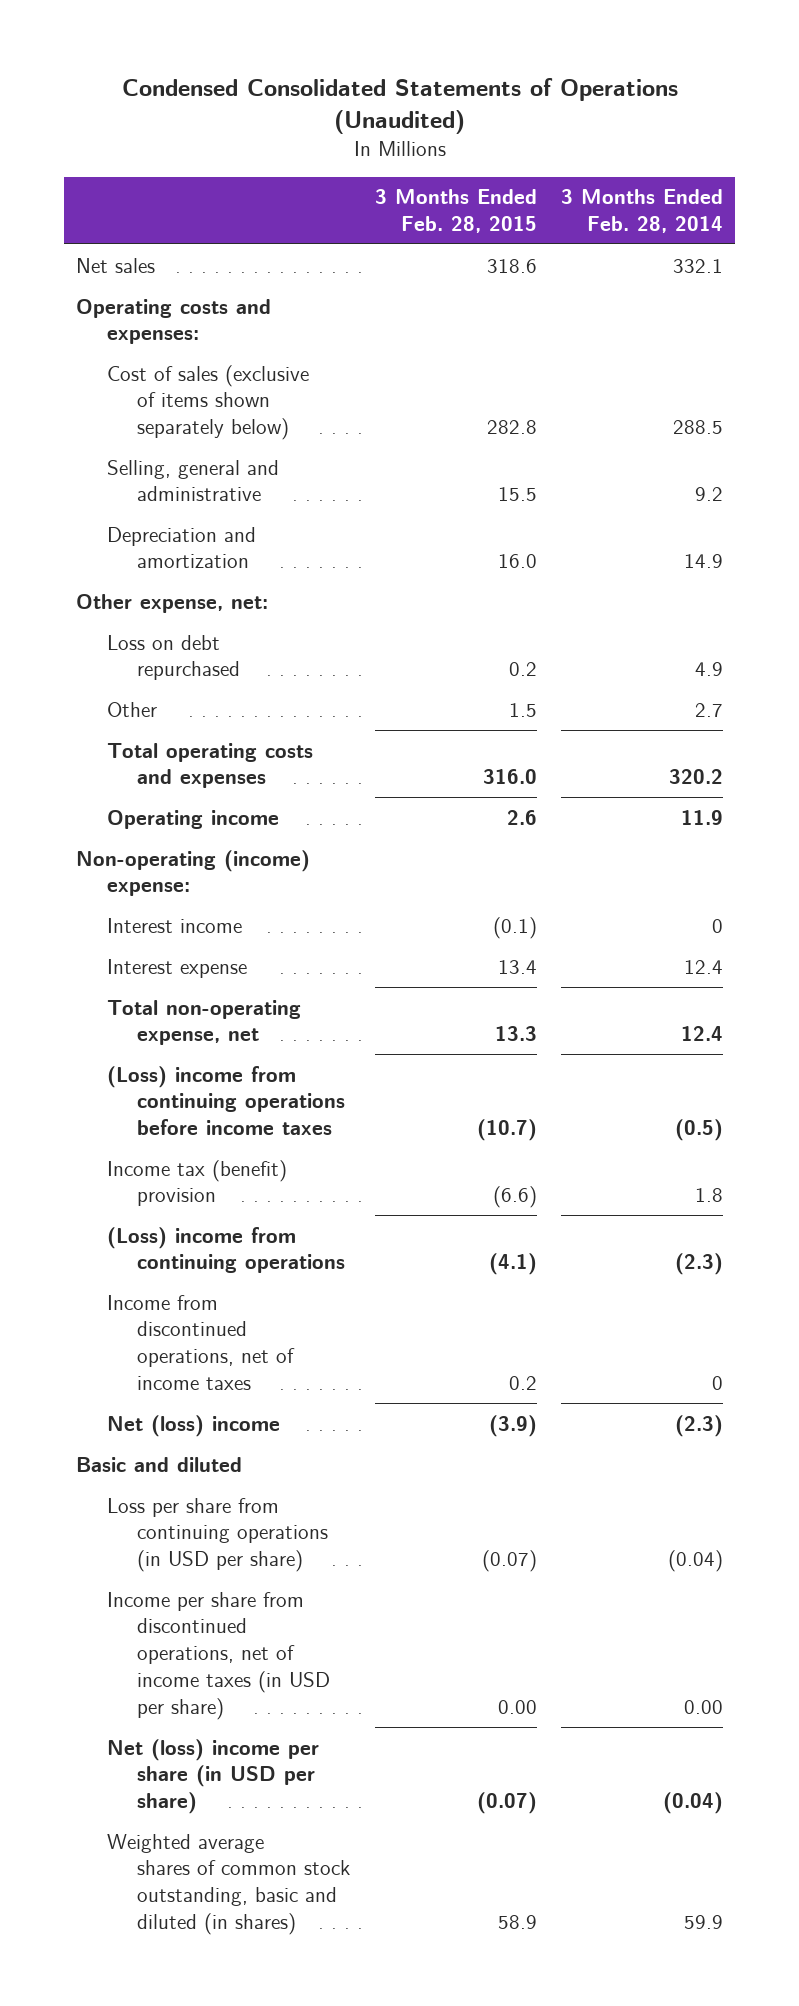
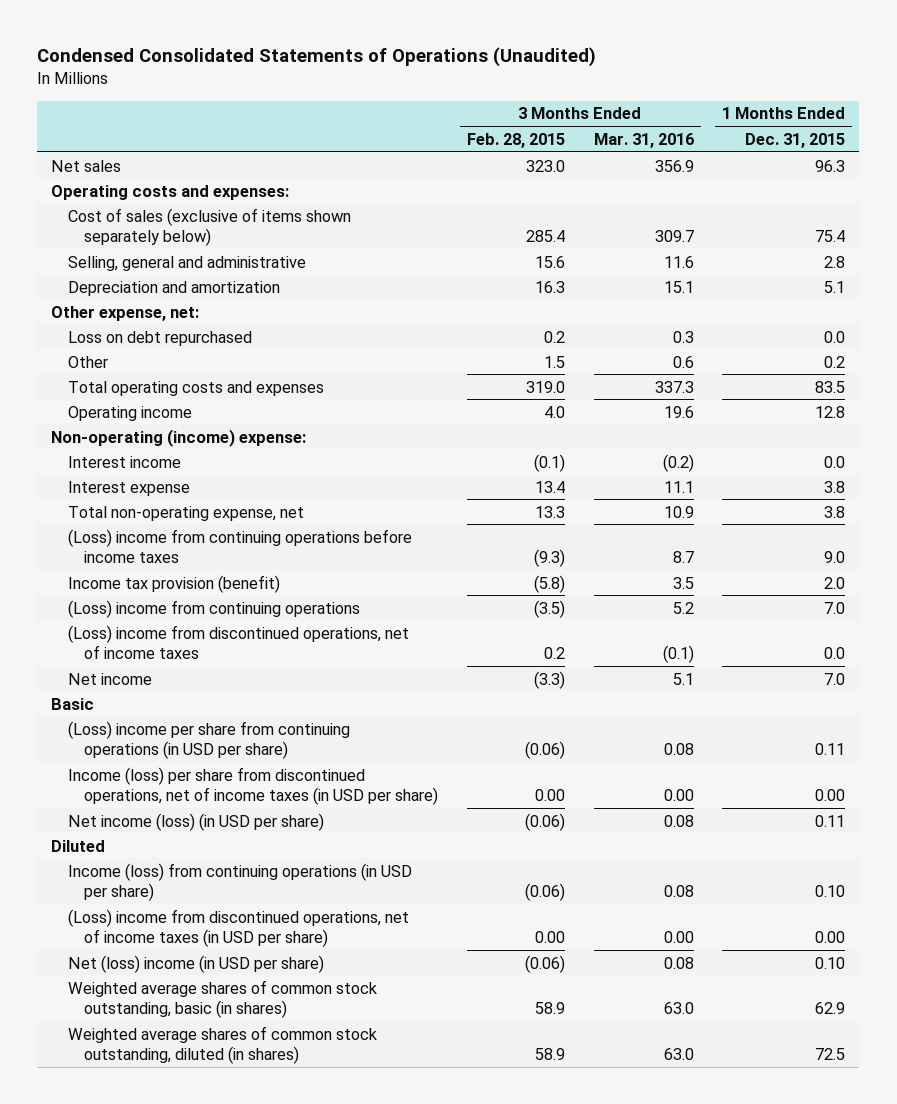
- | 3 Months Ended Feb. 28, 2015 | 3 Months Ended Feb. 28, 2014
+ | 3 Months Ended Feb. 28, 2015 | 3 Months Ended Mar. 31, 2016 | 1 Months Ended Dec. 31, 2015
- Net sales | 318.6 | 332.1
+ Net sales | 323.0 | 356.9 | 96.3
- Cost of sales (exclusive of items shown separately below) | 282.8 | 288.5
- Selling, general and administrative | 15.5 | 9.2
- Depreciation and amortization | 16.0 | 14.9
+ Cost of sales (exclusive of items shown separately below) | 285.4 | 309.7 | 75.4
+ Selling, general and administrative | 15.6 | 11.6 | 2.8
+ Depreciation and amortization | 16.3 | 15.1 | 5.1
- Total operating costs and expenses | 316.0 | 320.2
- Operating income | 2.6 | 11.9
+ Total operating costs and expenses | 319.0 | 337.3 | 83.5
+ Operating income | 4.0 | 19.6 | 12.8
- (Loss) income from continuing operations before income taxes | (10.7) | (0.5)
- Income tax (benefit) provision | (6.6) | 1.8
- (Loss) income from continuing operations | (4.1) | (2.3)
- Income from discontinued operations, net of income taxes | 0.2 | 0
- Net (loss) income | (3.9) | (2.3)
- Basic and diluted
- Loss per share from continuing operations (in USD per share) | (0.07) | (0.04)
- Income per share from discontinued operations, net of income taxes (in USD per share) | 0.00 | 0.00
- Net (loss) income per share (in USD per share) | (0.07) | (0.04)
- Weighted average shares of common stock outstanding, basic and diluted (in shares) | 58.9 | 59.9
+ (Loss) income from continuing operations before income taxes | (9.3) | 8.7 | 9.0
+ Income tax provision (benefit) | (5.8) | 3.5 | 2.0
+ (Loss) income from continuing operations | (3.5) | 5.2 | 7.0
+ (Loss) income from discontinued operations, net of income taxes | 0.2 | (0.1) | 0.0
+ Net income | (3.3) | 5.1 | 7.0
+ Basic
+ (Loss) income per share from continuing operations (in USD per share) | (0.06) | 0.08 | 0.11
+ Income (loss) per share from discontinued operations, net of income taxes (in USD per share) | 0.00 | 0.00 | 0.00
+ Net income (loss) (in USD per share) | (0.06) | 0.08 | 0.11
+ Diluted
+ Income (loss) from continuing operations (in USD per share) | (0.06) | 0.08 | 0.10
+ (Loss) income from discontinued operations, net of income taxes (in USD per share) | 0.00 | 0.00 | 0.00
+ Net (loss) income (in USD per share) | (0.06) | 0.08 | 0.10
+ Weighted average shares of common stock outstanding, basic (in shares) | 58.9 | 63.0 | 62.9
+ Weighted average shares of common stock outstanding, diluted (in shares) | 58.9 | 63.0 | 72.5

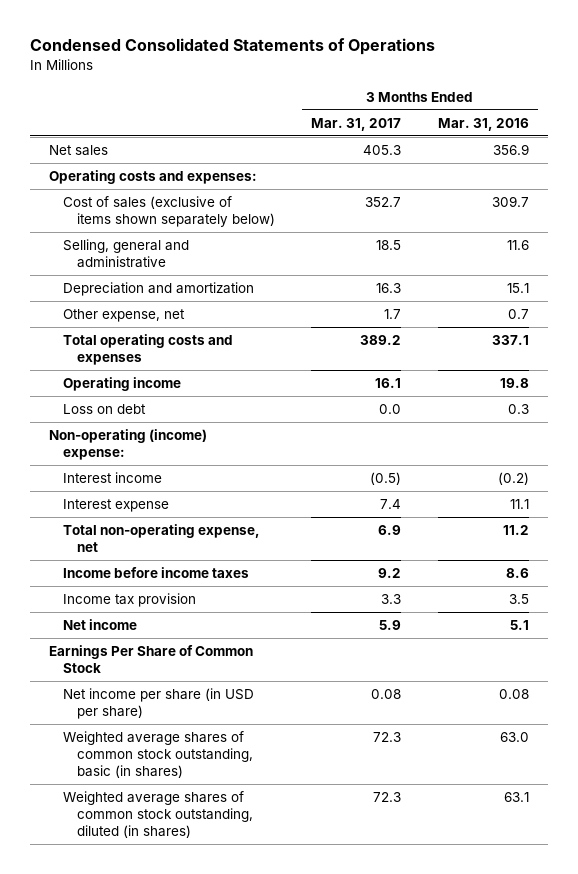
- Condensed Consolidated Statements of Operations (Unaudited)
+ Condensed Consolidated Statements of Operations
- | 3 Months Ended Feb. 28, 2015 | 3 Months Ended Mar. 31, 2016 | 1 Months Ended Dec. 31, 2015
+ | 3 Months Ended Mar. 31, 2017 | 3 Months Ended Mar. 31, 2016
- Other expense, net:
- Loss on debt repurchased | 0.2 | 0.3 | 0.0
- Other | 1.5 | 0.6 | 0.2
- Total operating costs and expenses | 319.0 | 337.3 | 83.5
- Operating income | 4.0 | 19.6 | 12.8
+ Other expense, net | 1.7 | 0.7
+ Total operating costs and expenses | 389.2 | 337.1
+ Operating income | 16.1 | 19.8
+ Loss on debt | 0.0 | 0.3
- Total non-operating expense, net | 13.3 | 10.9 | 3.8
- (Loss) income from continuing operations before income taxes | (9.3) | 8.7 | 9.0
- Income tax provision (benefit) | (5.8) | 3.5 | 2.0
- (Loss) income from continuing operations | (3.5) | 5.2 | 7.0
- (Loss) income from discontinued operations, net of income taxes | 0.2 | (0.1) | 0.0
+ Total non-operating expense, net | 6.9 | 11.2
+ Income before income taxes | 9.2 | 8.6
+ Income tax provision | 3.3 | 3.5
- Basic
- (Loss) income per share from continuing operations (in USD per share) | (0.06) | 0.08 | 0.11
- Income (loss) per share from discontinued operations, net of income taxes (in USD per share) | 0.00 | 0.00 | 0.00
- Net income (loss) (in USD per share) | (0.06) | 0.08 | 0.11
- Diluted
- Income (loss) from continuing operations (in USD per share) | (0.06) | 0.08 | 0.10
- (Loss) income from discontinued operations, net of income taxes (in USD per share) | 0.00 | 0.00 | 0.00
- Net (loss) income (in USD per share) | (0.06) | 0.08 | 0.10
+ Earnings Per Share of Common Stock
+ Net income per share (in USD per share) | 0.08 | 0.08
- Weighted average shares of common stock outstanding, diluted (in shares) | 58.9 | 63.0 | 72.5
+ Weighted average shares of common stock outstanding, diluted (in shares) | 72.3 | 63.1

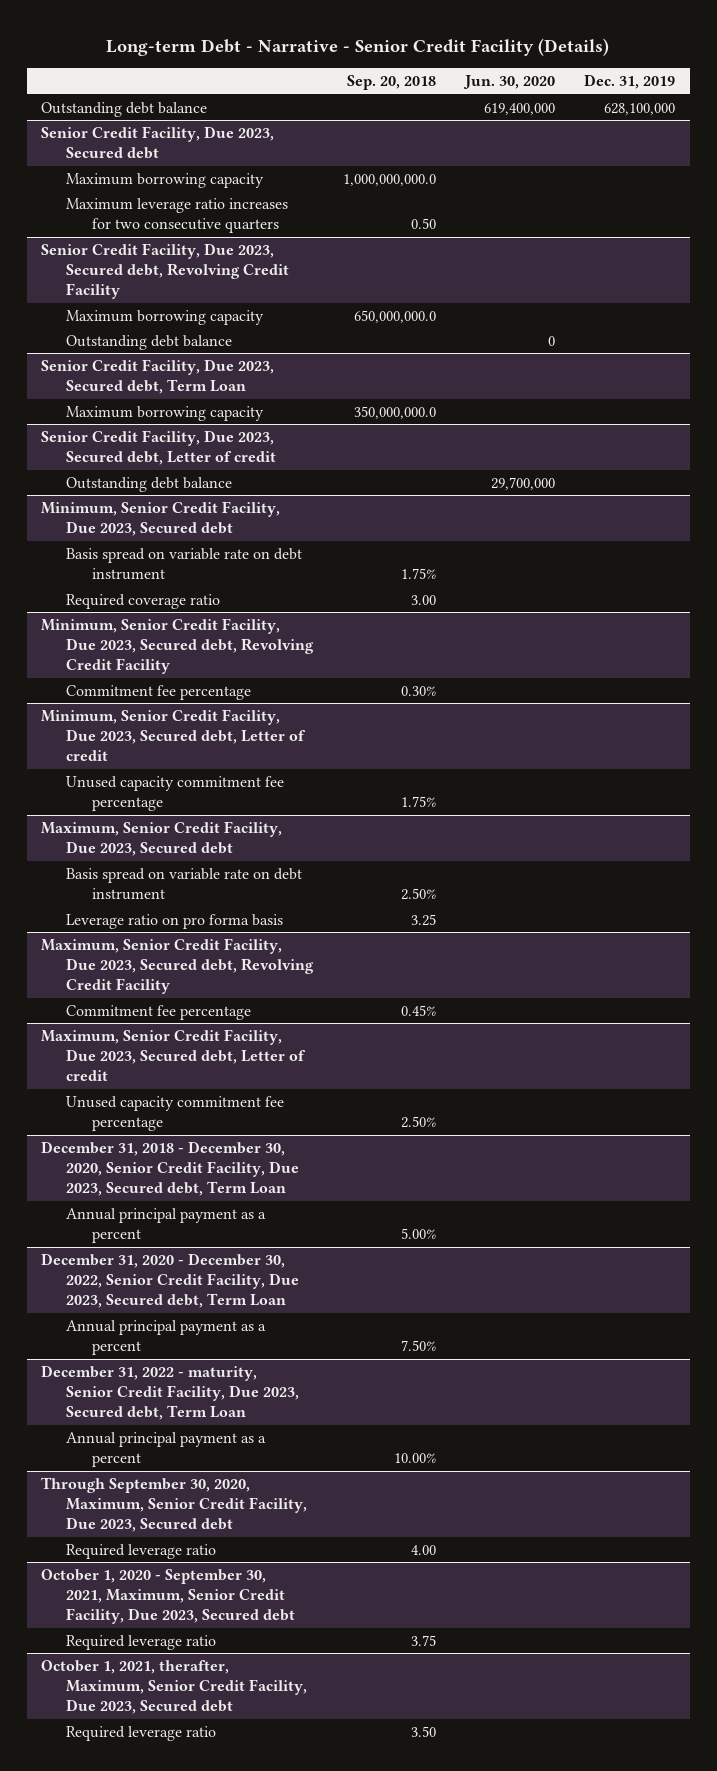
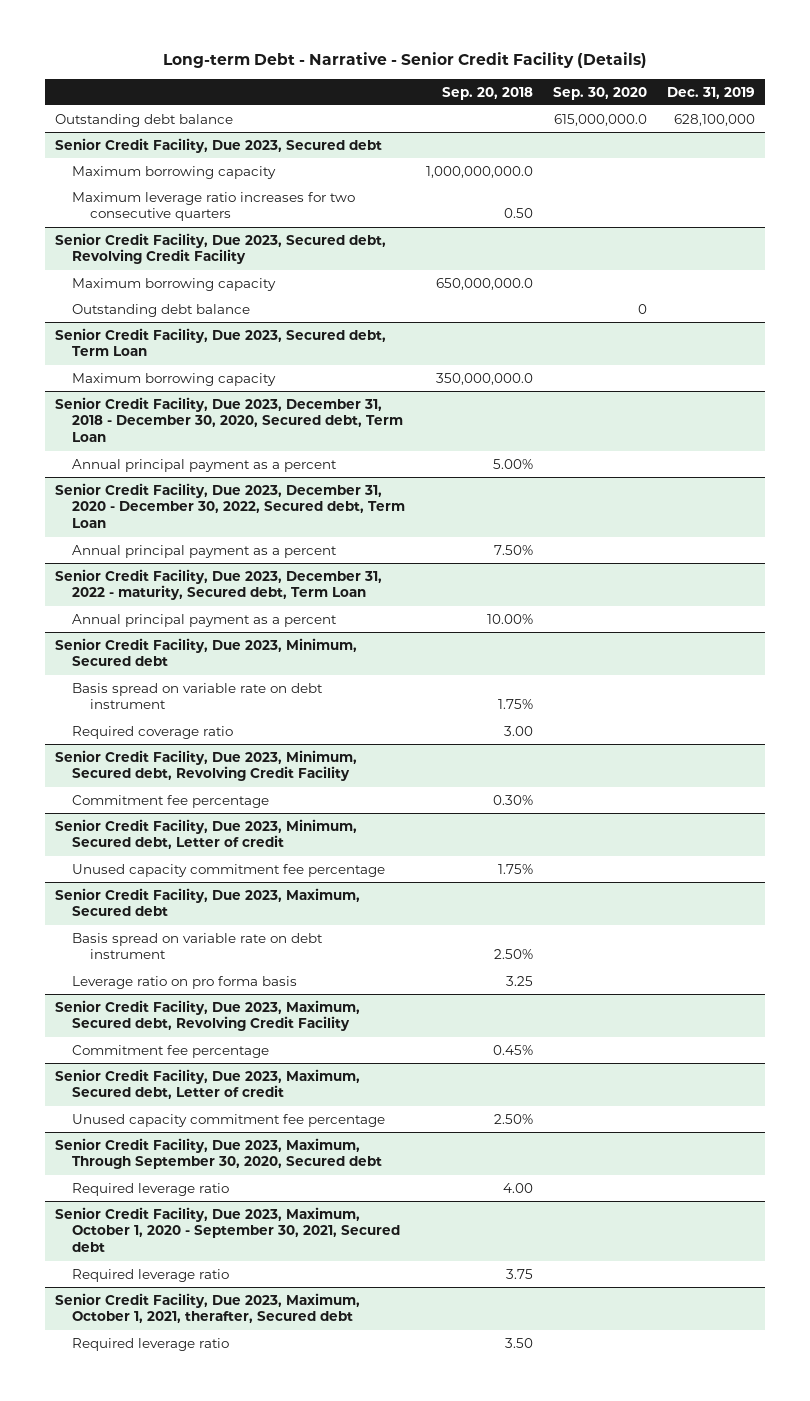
- | Sep. 20, 2018 | Jun. 30, 2020 | Dec. 31, 2019
+ | Sep. 20, 2018 | Sep. 30, 2020 | Dec. 31, 2019
- Senior Credit Facility, Due 2023, Secured debt, Letter of credit
- Outstanding debt balance | | 29,700,000 |
- Minimum, Senior Credit Facility, Due 2023, Secured debt
+ Senior Credit Facility, Due 2023, December 31, 2018 - December 30, 2020, Secured debt, Term Loan
+ Annual principal payment as a percent | 5.00% | |
+ Senior Credit Facility, Due 2023, December 31, 2020 - December 30, 2022, Secured debt, Term Loan
+ Annual principal payment as a percent | 7.50% | |
+ Senior Credit Facility, Due 2023, December 31, 2022 - maturity, Secured debt, Term Loan
+ Annual principal payment as a percent | 10.00% | |
+ Senior Credit Facility, Due 2023, Minimum, Secured debt
- Minimum, Senior Credit Facility, Due 2023, Secured debt, Revolving Credit Facility
+ Senior Credit Facility, Due 2023, Minimum, Secured debt, Revolving Credit Facility
- Minimum, Senior Credit Facility, Due 2023, Secured debt, Letter of credit
+ Senior Credit Facility, Due 2023, Minimum, Secured debt, Letter of credit
- Maximum, Senior Credit Facility, Due 2023, Secured debt
+ Senior Credit Facility, Due 2023, Maximum, Secured debt
- Maximum, Senior Credit Facility, Due 2023, Secured debt, Revolving Credit Facility
+ Senior Credit Facility, Due 2023, Maximum, Secured debt, Revolving Credit Facility
- Maximum, Senior Credit Facility, Due 2023, Secured debt, Letter of credit
+ Senior Credit Facility, Due 2023, Maximum, Secured debt, Letter of credit
- December 31, 2018 - December 30, 2020, Senior Credit Facility, Due 2023, Secured debt, Term Loan
- Annual principal payment as a percent | 5.00% | |
- December 31, 2020 - December 30, 2022, Senior Credit Facility, Due 2023, Secured debt, Term Loan
- Annual principal payment as a percent | 7.50% | |
- December 31, 2022 - maturity, Senior Credit Facility, Due 2023, Secured debt, Term Loan
- Annual principal payment as a percent | 10.00% | |
- Through September 30, 2020, Maximum, Senior Credit Facility, Due 2023, Secured debt
+ Senior Credit Facility, Due 2023, Maximum, Through September 30, 2020, Secured debt
- October 1, 2020 - September 30, 2021, Maximum, Senior Credit Facility, Due 2023, Secured debt
+ Senior Credit Facility, Due 2023, Maximum, October 1, 2020 - September 30, 2021, Secured debt
- October 1, 2021, therafter, Maximum, Senior Credit Facility, Due 2023, Secured debt
+ Senior Credit Facility, Due 2023, Maximum, October 1, 2021, therafter, Secured debt

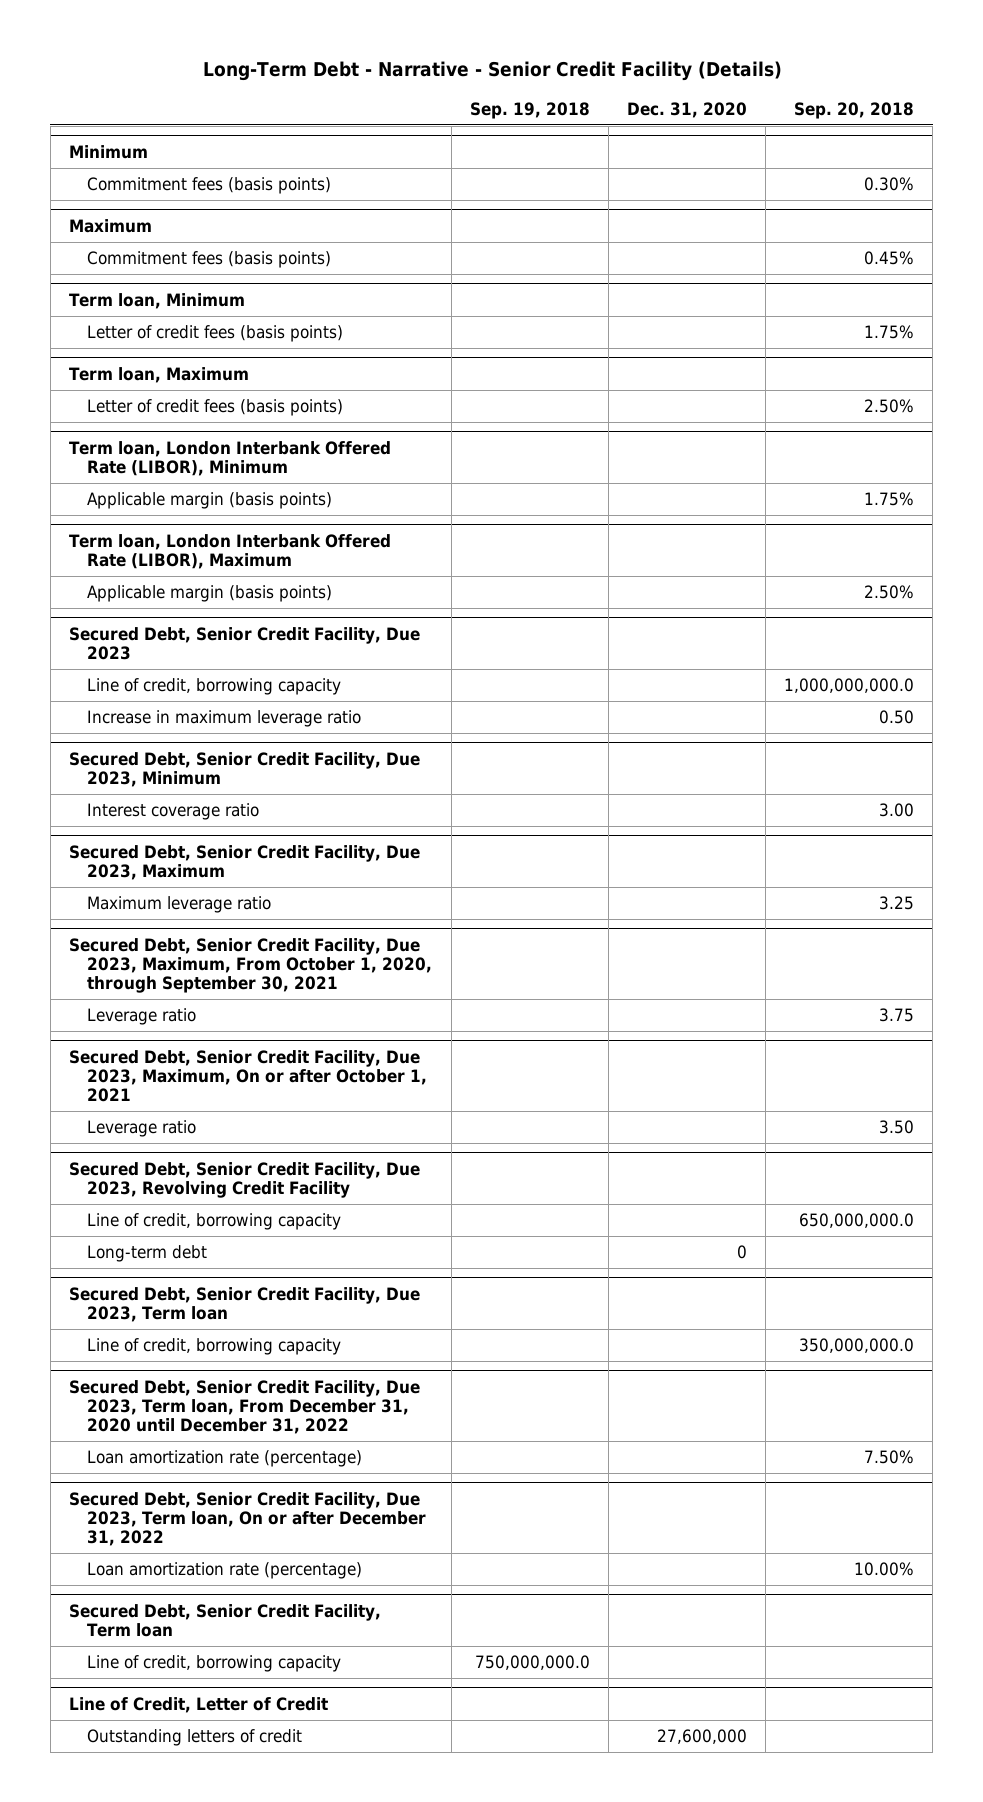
- Long-term Debt - Narrative - Senior Credit Facility (Details)
+ Long-Term Debt - Narrative - Senior Credit Facility (Details)
- | Sep. 20, 2018 | Sep. 30, 2020 | Dec. 31, 2019
+ | Sep. 19, 2018 | Dec. 31, 2020 | Sep. 20, 2018
- Outstanding debt balance | | 615,000,000.0 | 628,100,000
- Senior Credit Facility, Due 2023, Secured debt
- Maximum borrowing capacity | 1,000,000,000.0 | |
- Maximum leverage ratio increases for two consecutive quarters | 0.50 | |
- Senior Credit Facility, Due 2023, Secured debt, Revolving Credit Facility
- Maximum borrowing capacity | 650,000,000.0 | |
- Outstanding debt balance | | 0 |
- Senior Credit Facility, Due 2023, Secured debt, Term Loan
- Maximum borrowing capacity | 350,000,000.0 | |
- Senior Credit Facility, Due 2023, December 31, 2018 - December 30, 2020, Secured debt, Term Loan
- Annual principal payment as a percent | 5.00% | |
- Senior Credit Facility, Due 2023, December 31, 2020 - December 30, 2022, Secured debt, Term Loan
- Annual principal payment as a percent | 7.50% | |
- Senior Credit Facility, Due 2023, December 31, 2022 - maturity, Secured debt, Term Loan
- Annual principal payment as a percent | 10.00% | |
- Senior Credit Facility, Due 2023, Minimum, Secured debt
- Basis spread on variable rate on debt instrument | 1.75% | |
- Required coverage ratio | 3.00 | |
- Senior Credit Facility, Due 2023, Minimum, Secured debt, Revolving Credit Facility
- Commitment fee percentage | 0.30% | |
- Senior Credit Facility, Due 2023, Minimum, Secured debt, Letter of credit
- Unused capacity commitment fee percentage | 1.75% | |
- Senior Credit Facility, Due 2023, Maximum, Secured debt
- Basis spread on variable rate on debt instrument | 2.50% | |
- Leverage ratio on pro forma basis | 3.25 | |
- Senior Credit Facility, Due 2023, Maximum, Secured debt, Revolving Credit Facility
- Commitment fee percentage | 0.45% | |
- Senior Credit Facility, Due 2023, Maximum, Secured debt, Letter of credit
- Unused capacity commitment fee percentage | 2.50% | |
- Senior Credit Facility, Due 2023, Maximum, Through September 30, 2020, Secured debt
- Required leverage ratio | 4.00 | |
- Senior Credit Facility, Due 2023, Maximum, October 1, 2020 - September 30, 2021, Secured debt
- Required leverage ratio | 3.75 | |
- Senior Credit Facility, Due 2023, Maximum, October 1, 2021, therafter, Secured debt
- Required leverage ratio | 3.50 | |
+ Minimum
+ Commitment fees (basis points) | | | 0.30%
+ Maximum
+ Commitment fees (basis points) | | | 0.45%
+ Term loan, Minimum
+ Letter of credit fees (basis points) | | | 1.75%
+ Term loan, Maximum
+ Letter of credit fees (basis points) | | | 2.50%
+ Term loan, London Interbank Offered Rate (LIBOR), Minimum
+ Applicable margin (basis points) | | | 1.75%
+ Term loan, London Interbank Offered Rate (LIBOR), Maximum
+ Applicable margin (basis points) | | | 2.50%
+ Secured Debt, Senior Credit Facility, Due 2023
+ Line of credit, borrowing capacity | | | 1,000,000,000.0
+ Increase in maximum leverage ratio | | | 0.50
+ Secured Debt, Senior Credit Facility, Due 2023, Minimum
+ Interest coverage ratio | | | 3.00
+ Secured Debt, Senior Credit Facility, Due 2023, Maximum
+ Maximum leverage ratio | | | 3.25
+ Secured Debt, Senior Credit Facility, Due 2023, Maximum, From October 1, 2020, through September 30, 2021
+ Leverage ratio | | | 3.75
+ Secured Debt, Senior Credit Facility, Due 2023, Maximum, On or after October 1, 2021
+ Leverage ratio | | | 3.50
+ Secured Debt, Senior Credit Facility, Due 2023, Revolving Credit Facility
+ Line of credit, borrowing capacity | | | 650,000,000.0
+ Long-term debt | | 0 |
+ Secured Debt, Senior Credit Facility, Due 2023, Term loan
+ Line of credit, borrowing capacity | | | 350,000,000.0
+ Secured Debt, Senior Credit Facility, Due 2023, Term loan, From December 31, 2020 until December 31, 2022
+ Loan amortization rate (percentage) | | | 7.50%
+ Secured Debt, Senior Credit Facility, Due 2023, Term loan, On or after December 31, 2022
+ Loan amortization rate (percentage) | | | 10.00%
+ Secured Debt, Senior Credit Facility, Term loan
+ Line of credit, borrowing capacity | 750,000,000.0 | |
+ Line of Credit, Letter of Credit
+ Outstanding letters of credit | | 27,600,000 |

